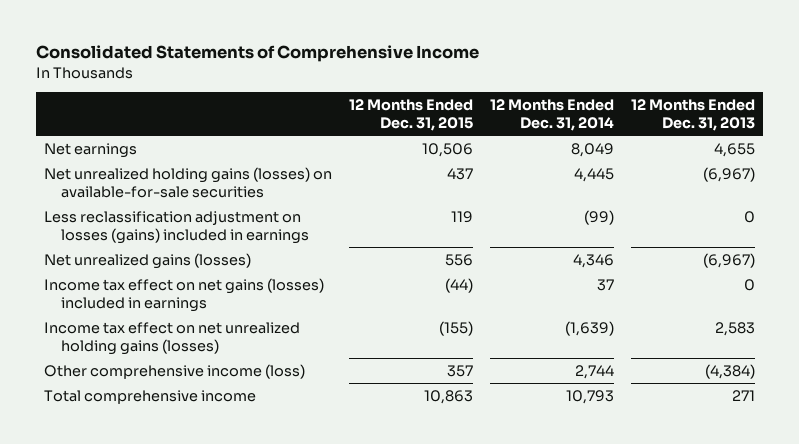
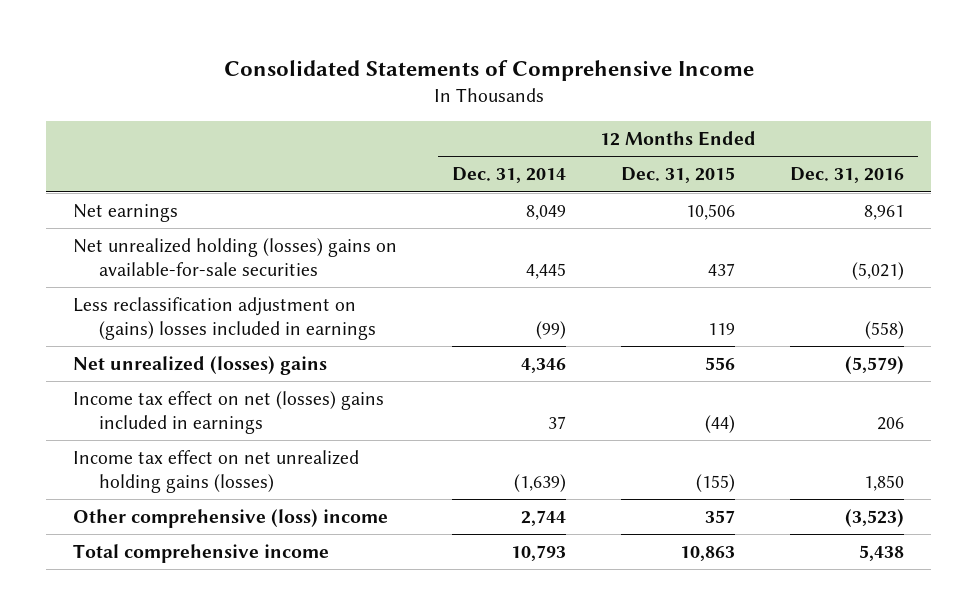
- | 12 Months Ended Dec. 31, 2015 | 12 Months Ended Dec. 31, 2014 | 12 Months Ended Dec. 31, 2013
+ | 12 Months Ended Dec. 31, 2014 | 12 Months Ended Dec. 31, 2015 | 12 Months Ended Dec. 31, 2016
- Net unrealized holding gains (losses) on available-for-sale securities | 437 | 4,445 | (6,967)
- Less reclassification adjustment on losses (gains) included in earnings | 119 | (99) | 0
- Net unrealized gains (losses) | 556 | 4,346 | (6,967)
- Income tax effect on net gains (losses) included in earnings | (44) | 37 | 0
+ Net unrealized holding (losses) gains on available-for-sale securities | 4,445 | 437 | (5,021)
+ Less reclassification adjustment on (gains) losses included in earnings | (99) | 119 | (558)
+ Net unrealized (losses) gains | 4,346 | 556 | (5,579)
+ Income tax effect on net (losses) gains included in earnings | 37 | (44) | 206
- Other comprehensive income (loss) | 357 | 2,744 | (4,384)
+ Other comprehensive (loss) income | 2,744 | 357 | (3,523)

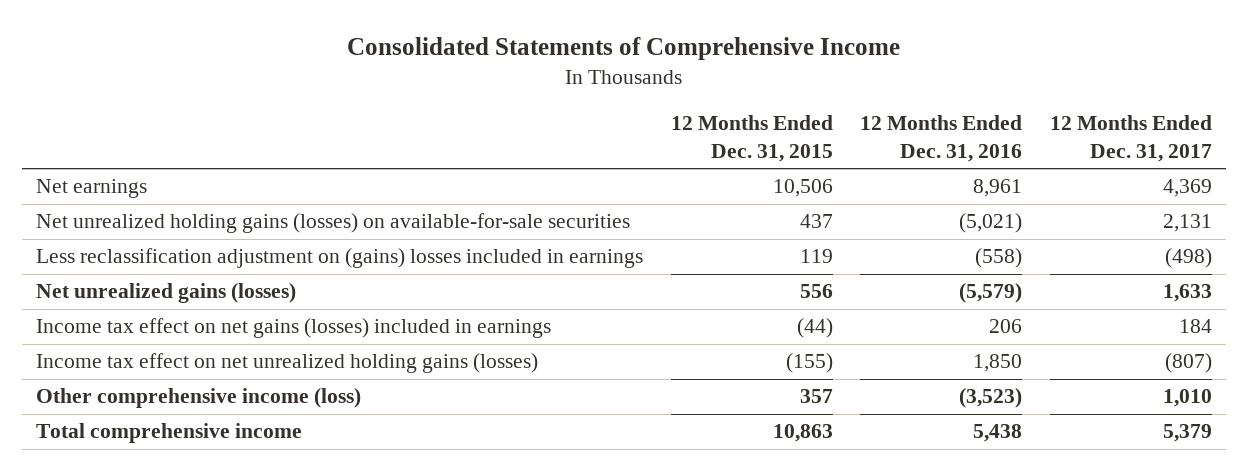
- | 12 Months Ended Dec. 31, 2014 | 12 Months Ended Dec. 31, 2015 | 12 Months Ended Dec. 31, 2016
+ | 12 Months Ended Dec. 31, 2015 | 12 Months Ended Dec. 31, 2016 | 12 Months Ended Dec. 31, 2017
- Net unrealized holding (losses) gains on available-for-sale securities | 4,445 | 437 | (5,021)
+ Net unrealized holding gains (losses) on available-for-sale securities | 437 | (5,021) | 2,131
- Net unrealized (losses) gains | 4,346 | 556 | (5,579)
- Income tax effect on net (losses) gains included in earnings | 37 | (44) | 206
+ Net unrealized gains (losses) | 556 | (5,579) | 1,633
+ Income tax effect on net gains (losses) included in earnings | (44) | 206 | 184
- Other comprehensive (loss) income | 2,744 | 357 | (3,523)
+ Other comprehensive income (loss) | 357 | (3,523) | 1,010

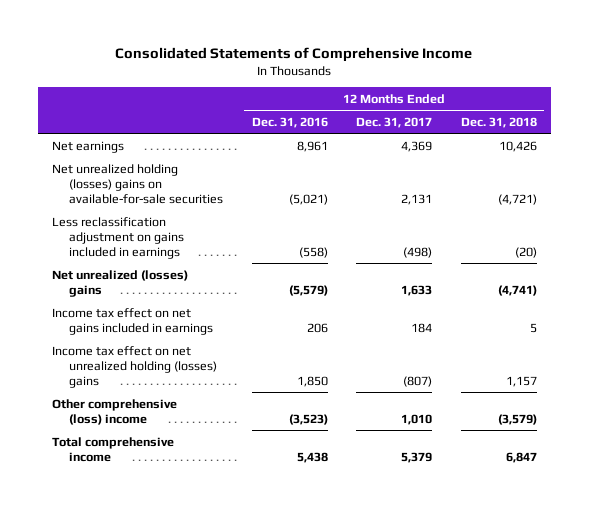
- | 12 Months Ended Dec. 31, 2015 | 12 Months Ended Dec. 31, 2016 | 12 Months Ended Dec. 31, 2017
+ | 12 Months Ended Dec. 31, 2016 | 12 Months Ended Dec. 31, 2017 | 12 Months Ended Dec. 31, 2018
- Net unrealized holding gains (losses) on available-for-sale securities | 437 | (5,021) | 2,131
- Less reclassification adjustment on (gains) losses included in earnings | 119 | (558) | (498)
- Net unrealized gains (losses) | 556 | (5,579) | 1,633
- Income tax effect on net gains (losses) included in earnings | (44) | 206 | 184
- Income tax effect on net unrealized holding gains (losses) | (155) | 1,850 | (807)
- Other comprehensive income (loss) | 357 | (3,523) | 1,010
+ Net unrealized holding (losses) gains on available-for-sale securities | (5,021) | 2,131 | (4,721)
+ Less reclassification adjustment on gains included in earnings | (558) | (498) | (20)
+ Net unrealized (losses) gains | (5,579) | 1,633 | (4,741)
+ Income tax effect on net gains included in earnings | 206 | 184 | 5
+ Income tax effect on net unrealized holding (losses) gains | 1,850 | (807) | 1,157
+ Other comprehensive (loss) income | (3,523) | 1,010 | (3,579)

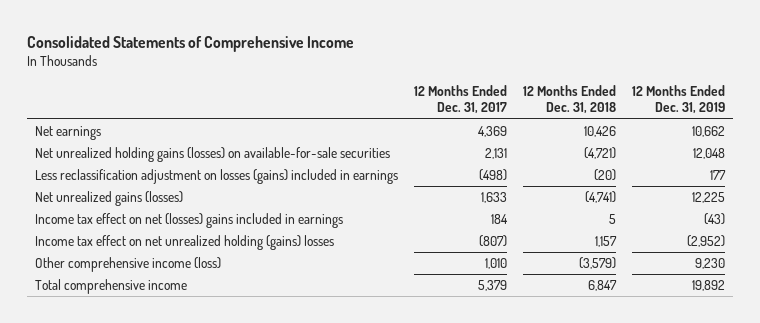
- | 12 Months Ended Dec. 31, 2016 | 12 Months Ended Dec. 31, 2017 | 12 Months Ended Dec. 31, 2018
+ | 12 Months Ended Dec. 31, 2017 | 12 Months Ended Dec. 31, 2018 | 12 Months Ended Dec. 31, 2019
- Net unrealized holding (losses) gains on available-for-sale securities | (5,021) | 2,131 | (4,721)
- Less reclassification adjustment on gains included in earnings | (558) | (498) | (20)
- Net unrealized (losses) gains | (5,579) | 1,633 | (4,741)
- Income tax effect on net gains included in earnings | 206 | 184 | 5
- Income tax effect on net unrealized holding (losses) gains | 1,850 | (807) | 1,157
- Other comprehensive (loss) income | (3,523) | 1,010 | (3,579)
+ Net unrealized holding gains (losses) on available-for-sale securities | 2,131 | (4,721) | 12,048
+ Less reclassification adjustment on losses (gains) included in earnings | (498) | (20) | 177
+ Net unrealized gains (losses) | 1,633 | (4,741) | 12,225
+ Income tax effect on net (losses) gains included in earnings | 184 | 5 | (43)
+ Income tax effect on net unrealized holding (gains) losses | (807) | 1,157 | (2,952)
+ Other comprehensive income (loss) | 1,010 | (3,579) | 9,230

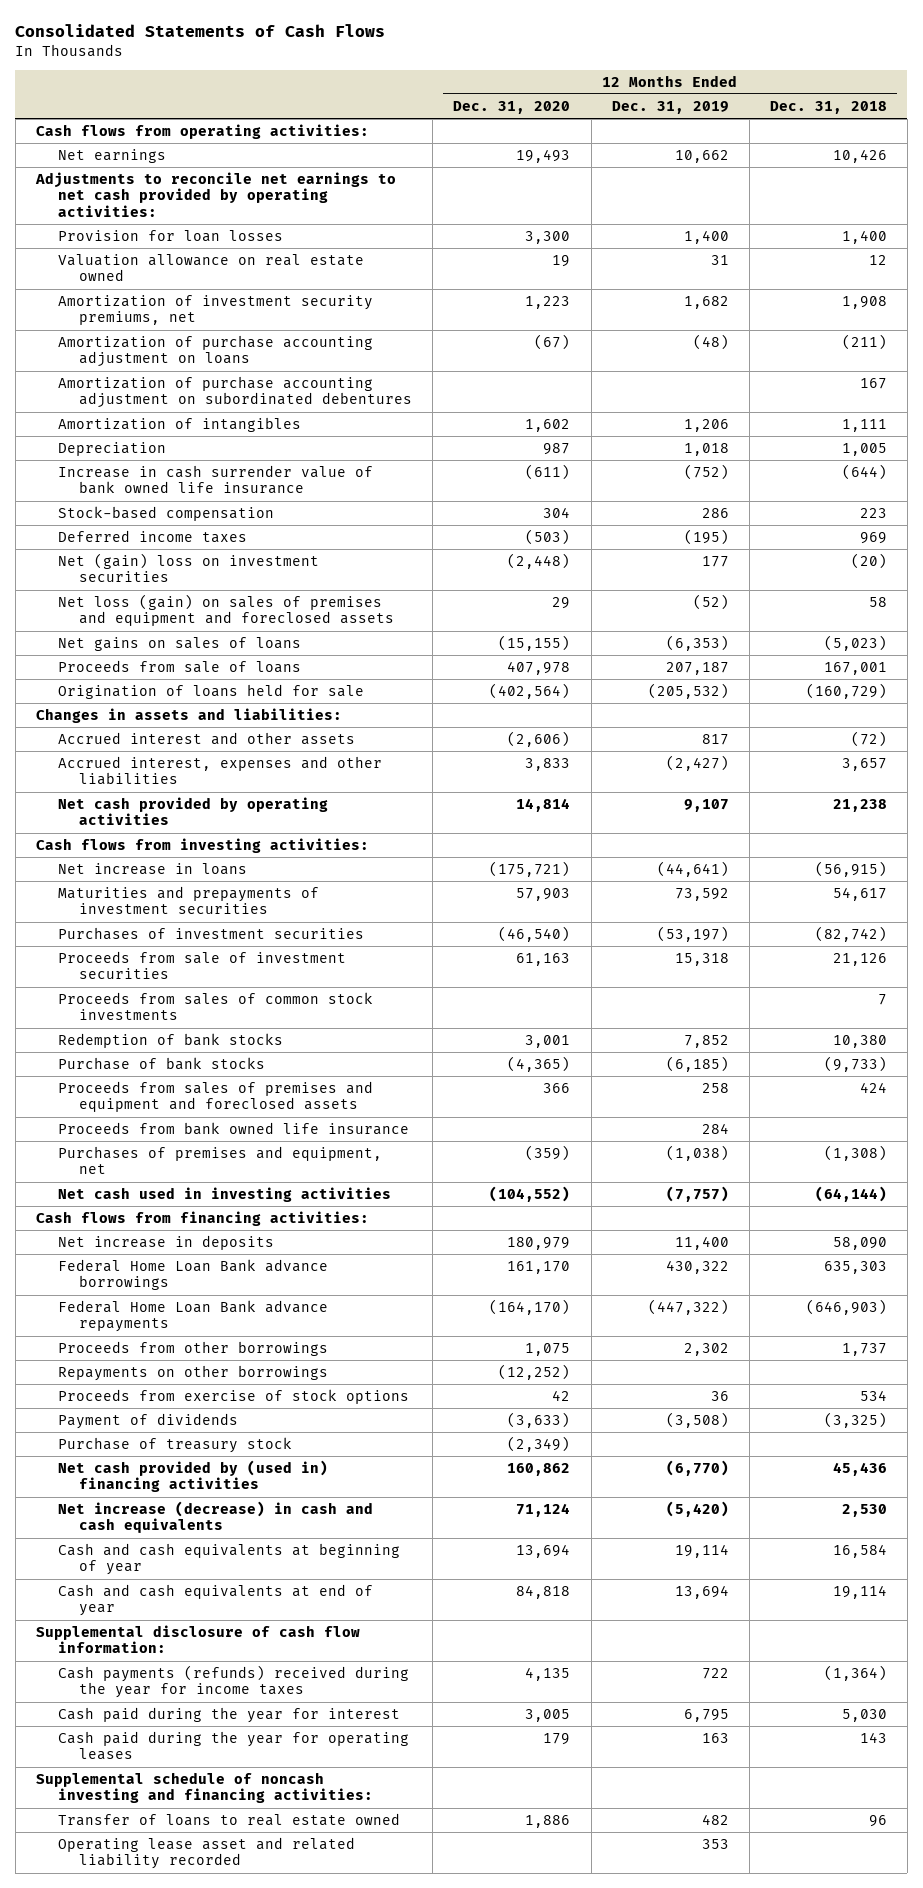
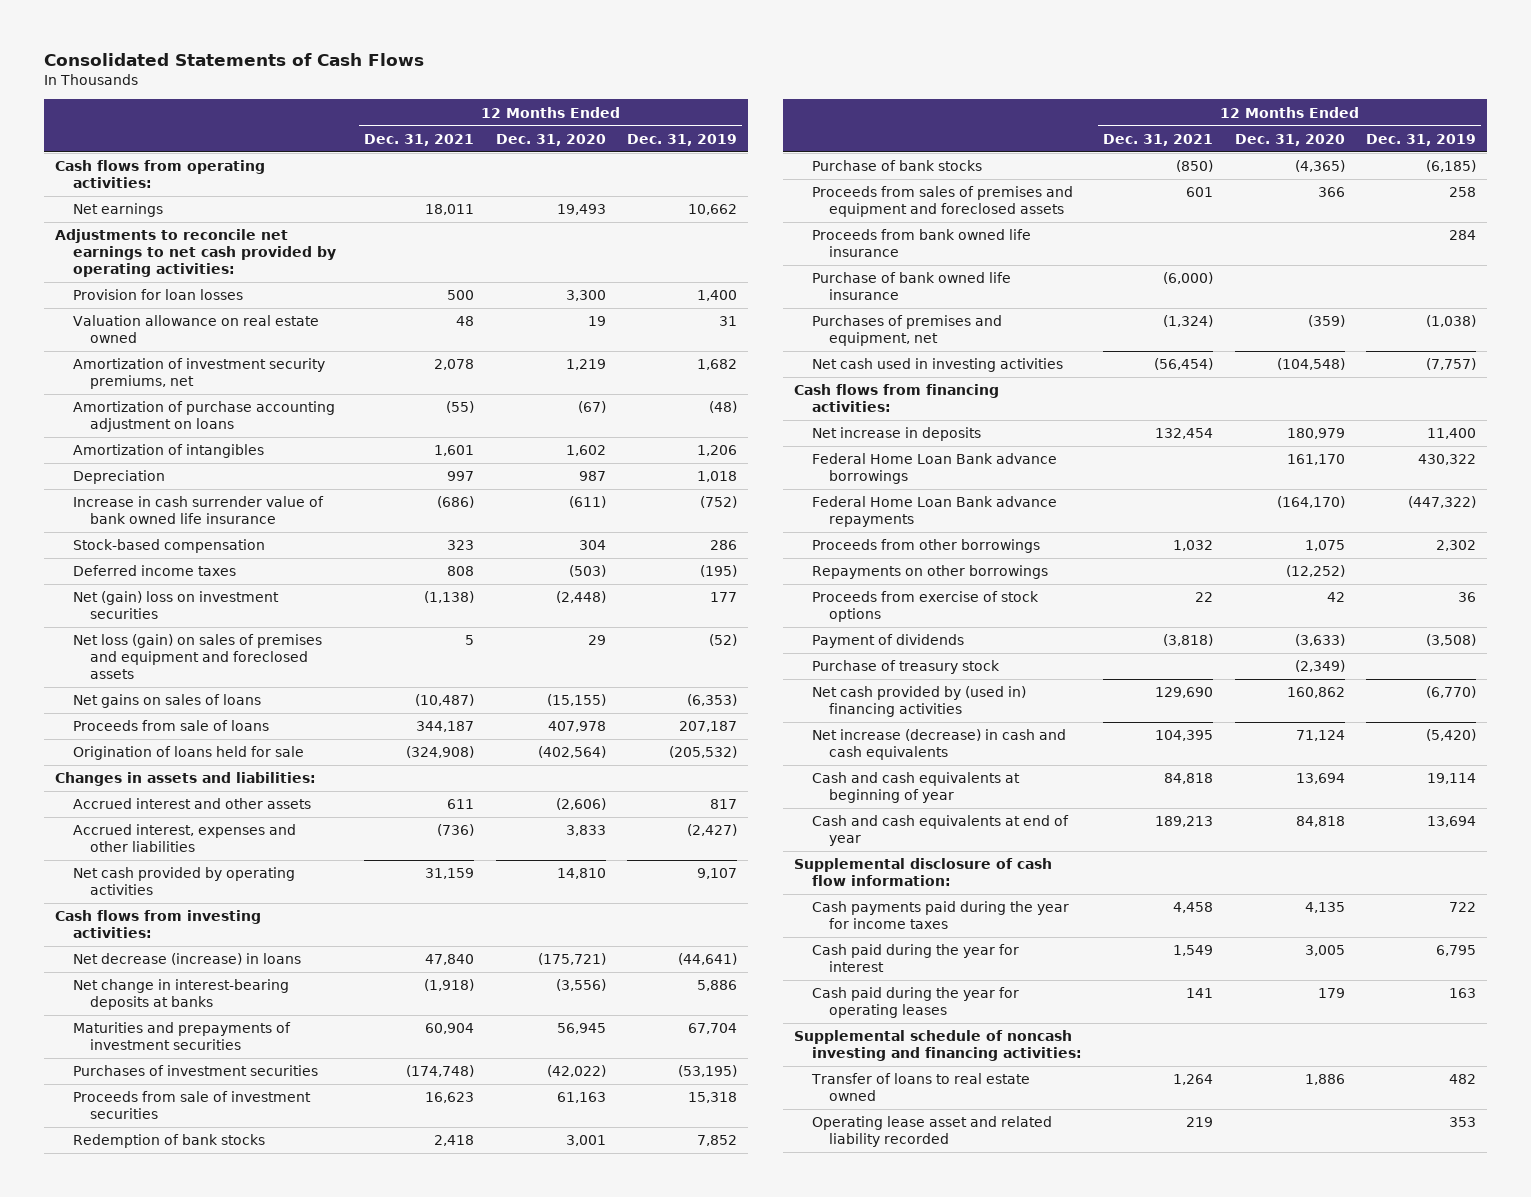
- | 12 Months Ended Dec. 31, 2020 | 12 Months Ended Dec. 31, 2019 | 12 Months Ended Dec. 31, 2018
+ | 12 Months Ended Dec. 31, 2021 | 12 Months Ended Dec. 31, 2020 | 12 Months Ended Dec. 31, 2019
- Amortization of investment security premiums, net | 1,223 | 1,682 | 1,908
+ Amortization of investment security premiums, net | 2,078 | 1,219 | 1,682
- Amortization of purchase accounting adjustment on subordinated debentures | | | 167
- Net cash provided by operating activities | 14,814 | 9,107 | 21,238
+ Net cash provided by operating activities | 31,159 | 14,810 | 9,107
- Net increase in loans | (175,721) | (44,641) | (56,915)
- Maturities and prepayments of investment securities | 57,903 | 73,592 | 54,617
- Purchases of investment securities | (46,540) | (53,197) | (82,742)
+ Net decrease (increase) in loans | 47,840 | (175,721) | (44,641)
+ Net change in interest-bearing deposits at banks | (1,918) | (3,556) | 5,886
+ Maturities and prepayments of investment securities | 60,904 | 56,945 | 67,704
+ Purchases of investment securities | (174,748) | (42,022) | (53,195)
- Proceeds from sales of common stock investments | | | 7
+ Purchase of bank owned life insurance | (6,000) | |
- Net cash used in investing activities | (104,552) | (7,757) | (64,144)
+ Net cash used in investing activities | (56,454) | (104,548) | (7,757)
- Cash payments (refunds) received during the year for income taxes | 4,135 | 722 | (1,364)
+ Cash payments paid during the year for income taxes | 4,458 | 4,135 | 722

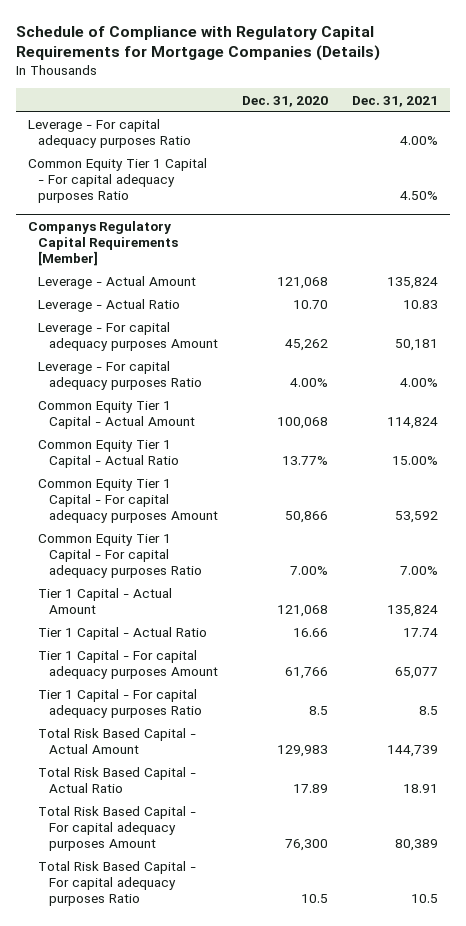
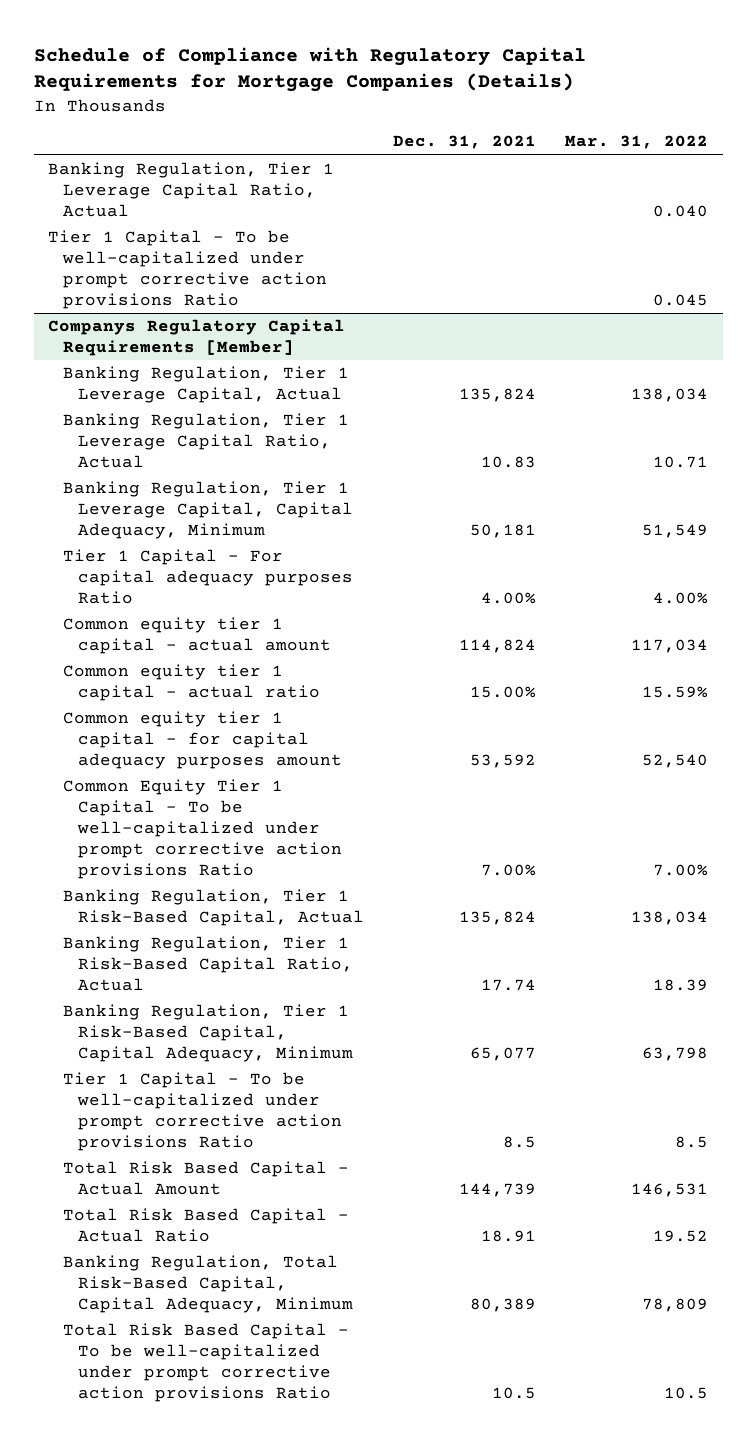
- | Dec. 31, 2020 | Dec. 31, 2021
+ | Dec. 31, 2021 | Mar. 31, 2022
- Leverage - For capital adequacy purposes Ratio | | 4.00%
- Common Equity Tier 1 Capital - For capital adequacy purposes Ratio | | 4.50%
+ Banking Regulation, Tier 1 Leverage Capital Ratio, Actual | | 0.040
+ Tier 1 Capital - To be well-capitalized under prompt corrective action provisions Ratio | | 0.045
@ Companys Regulatory Capital Requirements [Member]
- Leverage - Actual Amount | 121,068 | 135,824
- Leverage - Actual Ratio | 10.70 | 10.83
- Leverage - For capital adequacy purposes Amount | 45,262 | 50,181
- Leverage - For capital adequacy purposes Ratio | 4.00% | 4.00%
- Common Equity Tier 1 Capital - Actual Amount | 100,068 | 114,824
- Common Equity Tier 1 Capital - Actual Ratio | 13.77% | 15.00%
- Common Equity Tier 1 Capital - For capital adequacy purposes Amount | 50,866 | 53,592
- Common Equity Tier 1 Capital - For capital adequacy purposes Ratio | 7.00% | 7.00%
- Tier 1 Capital - Actual Amount | 121,068 | 135,824
- Tier 1 Capital - Actual Ratio | 16.66 | 17.74
- Tier 1 Capital - For capital adequacy purposes Amount | 61,766 | 65,077
- Tier 1 Capital - For capital adequacy purposes Ratio | 8.5 | 8.5
+ Banking Regulation, Tier 1 Leverage Capital, Actual | 135,824 | 138,034
+ Banking Regulation, Tier 1 Leverage Capital Ratio, Actual | 10.83 | 10.71
+ Banking Regulation, Tier 1 Leverage Capital, Capital Adequacy, Minimum | 50,181 | 51,549
+ Tier 1 Capital - For capital adequacy purposes Ratio | 4.00% | 4.00%
+ Common equity tier 1 capital - actual amount | 114,824 | 117,034
+ Common equity tier 1 capital - actual ratio | 15.00% | 15.59%
+ Common equity tier 1 capital - for capital adequacy purposes amount | 53,592 | 52,540
+ Common Equity Tier 1 Capital - To be well-capitalized under prompt corrective action provisions Ratio | 7.00% | 7.00%
+ Banking Regulation, Tier 1 Risk-Based Capital, Actual | 135,824 | 138,034
+ Banking Regulation, Tier 1 Risk-Based Capital Ratio, Actual | 17.74 | 18.39
+ Banking Regulation, Tier 1 Risk-Based Capital, Capital Adequacy, Minimum | 65,077 | 63,798
+ Tier 1 Capital - To be well-capitalized under prompt corrective action provisions Ratio | 8.5 | 8.5
- Total Risk Based Capital - For capital adequacy purposes Amount | 76,300 | 80,389
- Total Risk Based Capital - For capital adequacy purposes Ratio | 10.5 | 10.5
+ Banking Regulation, Total Risk-Based Capital, Capital Adequacy, Minimum | 80,389 | 78,809
+ Total Risk Based Capital - To be well-capitalized under prompt corrective action provisions Ratio | 10.5 | 10.5

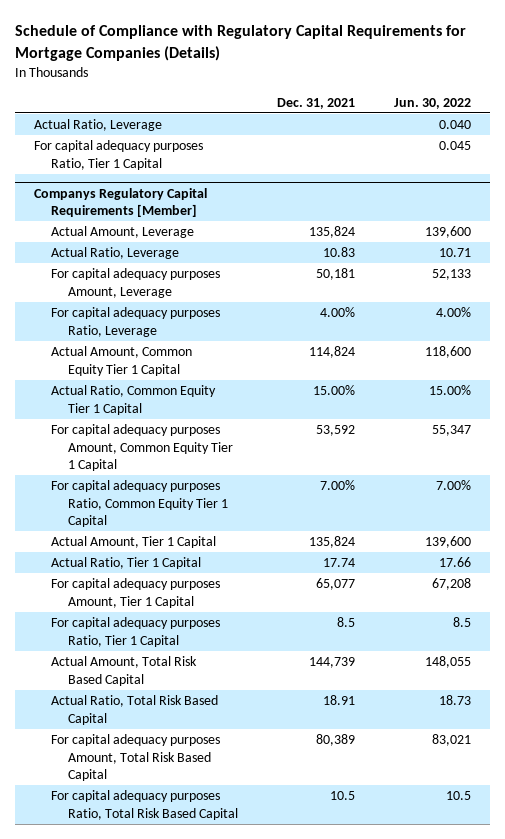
- | Dec. 31, 2021 | Mar. 31, 2022
+ | Dec. 31, 2021 | Jun. 30, 2022
- Banking Regulation, Tier 1 Leverage Capital Ratio, Actual | | 0.040
- Tier 1 Capital - To be well-capitalized under prompt corrective action provisions Ratio | | 0.045
+ Actual Ratio, Leverage | | 0.040
+ For capital adequacy purposes Ratio, Tier 1 Capital | | 0.045
@ Companys Regulatory Capital Requirements [Member]
- Banking Regulation, Tier 1 Leverage Capital, Actual | 135,824 | 138,034
- Banking Regulation, Tier 1 Leverage Capital Ratio, Actual | 10.83 | 10.71
- Banking Regulation, Tier 1 Leverage Capital, Capital Adequacy, Minimum | 50,181 | 51,549
- Tier 1 Capital - For capital adequacy purposes Ratio | 4.00% | 4.00%
- Common equity tier 1 capital - actual amount | 114,824 | 117,034
- Common equity tier 1 capital - actual ratio | 15.00% | 15.59%
- Common equity tier 1 capital - for capital adequacy purposes amount | 53,592 | 52,540
- Common Equity Tier 1 Capital - To be well-capitalized under prompt corrective action provisions Ratio | 7.00% | 7.00%
- Banking Regulation, Tier 1 Risk-Based Capital, Actual | 135,824 | 138,034
- Banking Regulation, Tier 1 Risk-Based Capital Ratio, Actual | 17.74 | 18.39
- Banking Regulation, Tier 1 Risk-Based Capital, Capital Adequacy, Minimum | 65,077 | 63,798
- Tier 1 Capital - To be well-capitalized under prompt corrective action provisions Ratio | 8.5 | 8.5
- Total Risk Based Capital - Actual Amount | 144,739 | 146,531
- Total Risk Based Capital - Actual Ratio | 18.91 | 19.52
- Banking Regulation, Total Risk-Based Capital, Capital Adequacy, Minimum | 80,389 | 78,809
- Total Risk Based Capital - To be well-capitalized under prompt corrective action provisions Ratio | 10.5 | 10.5
+ Actual Amount, Leverage | 135,824 | 139,600
+ Actual Ratio, Leverage | 10.83 | 10.71
+ For capital adequacy purposes Amount, Leverage | 50,181 | 52,133
+ For capital adequacy purposes Ratio, Leverage | 4.00% | 4.00%
+ Actual Amount, Common Equity Tier 1 Capital | 114,824 | 118,600
+ Actual Ratio, Common Equity Tier 1 Capital | 15.00% | 15.00%
+ For capital adequacy purposes Amount, Common Equity Tier 1 Capital | 53,592 | 55,347
+ For capital adequacy purposes Ratio, Common Equity Tier 1 Capital | 7.00% | 7.00%
+ Actual Amount, Tier 1 Capital | 135,824 | 139,600
+ Actual Ratio, Tier 1 Capital | 17.74 | 17.66
+ For capital adequacy purposes Amount, Tier 1 Capital | 65,077 | 67,208
+ For capital adequacy purposes Ratio, Tier 1 Capital | 8.5 | 8.5
+ Actual Amount, Total Risk Based Capital | 144,739 | 148,055
+ Actual Ratio, Total Risk Based Capital | 18.91 | 18.73
+ For capital adequacy purposes Amount, Total Risk Based Capital | 80,389 | 83,021
+ For capital adequacy purposes Ratio, Total Risk Based Capital | 10.5 | 10.5

